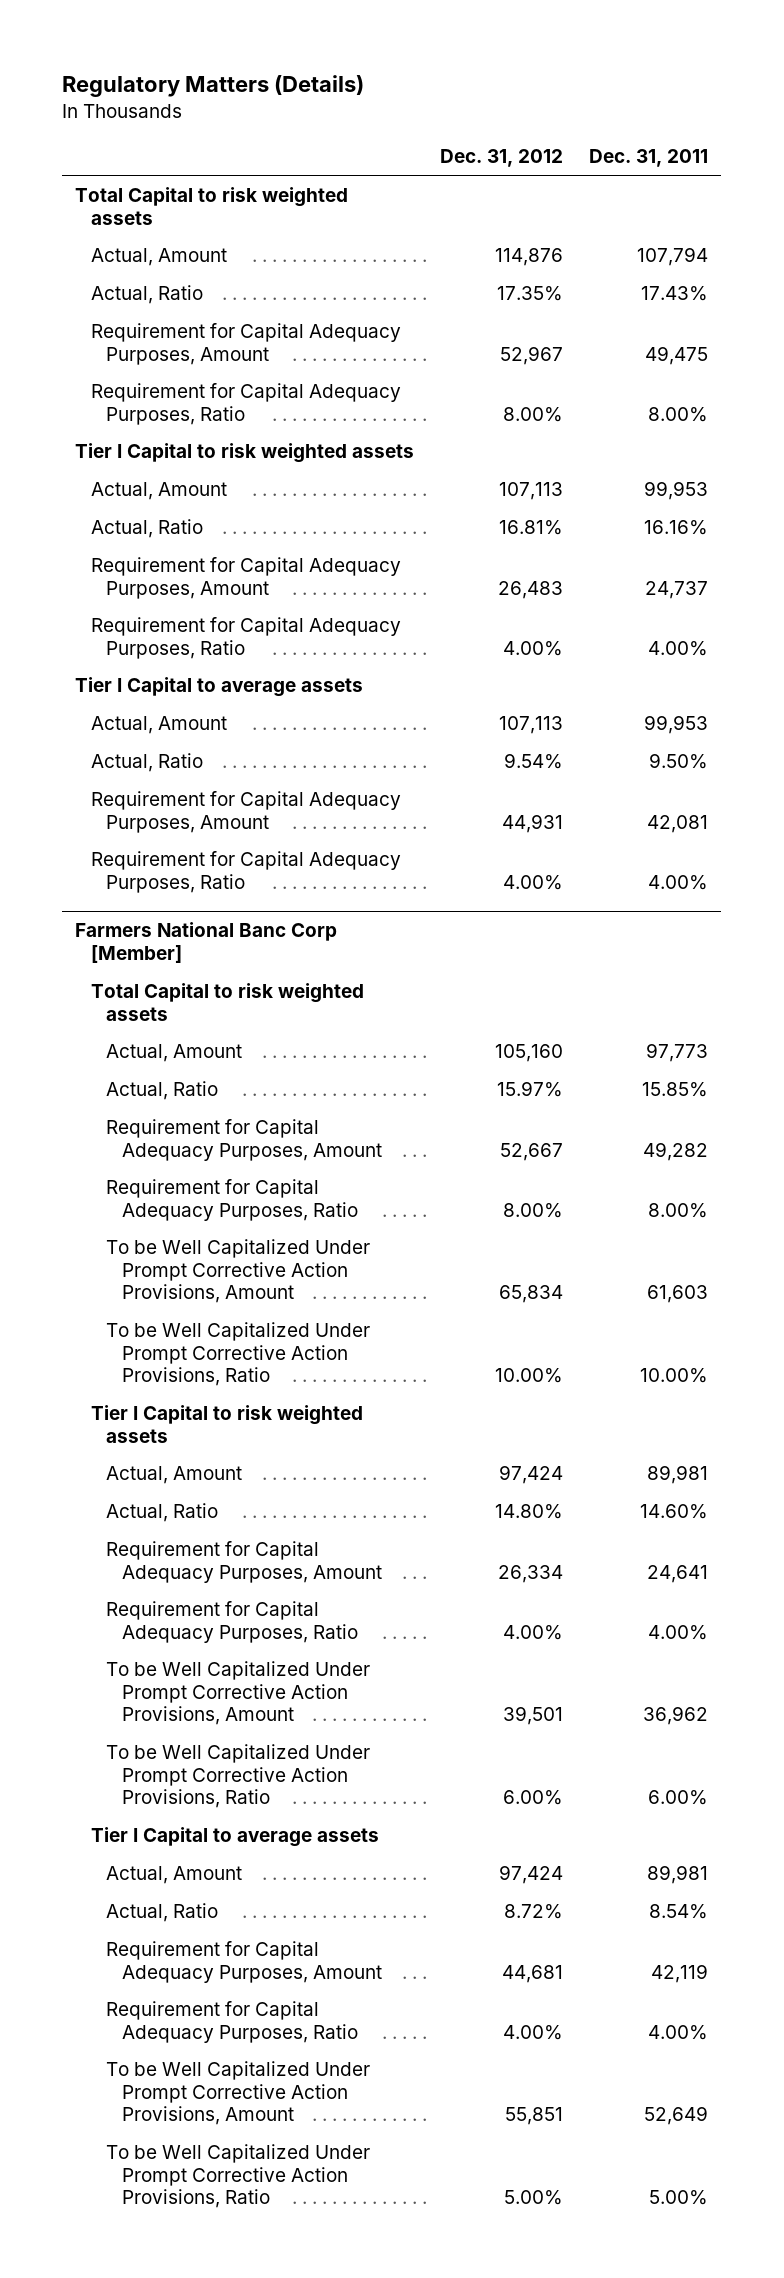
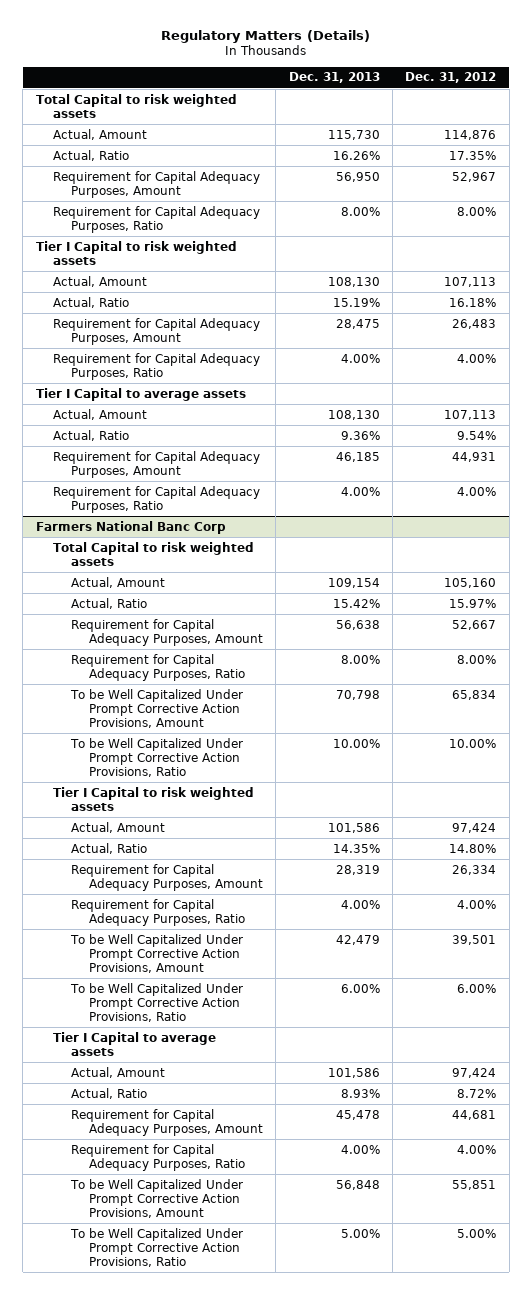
- | Dec. 31, 2012 | Dec. 31, 2011
+ | Dec. 31, 2013 | Dec. 31, 2012
- Actual, Ratio | 16.81% | 16.16%
+ Actual, Ratio | 15.19% | 16.18%
- Farmers National Banc Corp [Member]
+ Farmers National Banc Corp

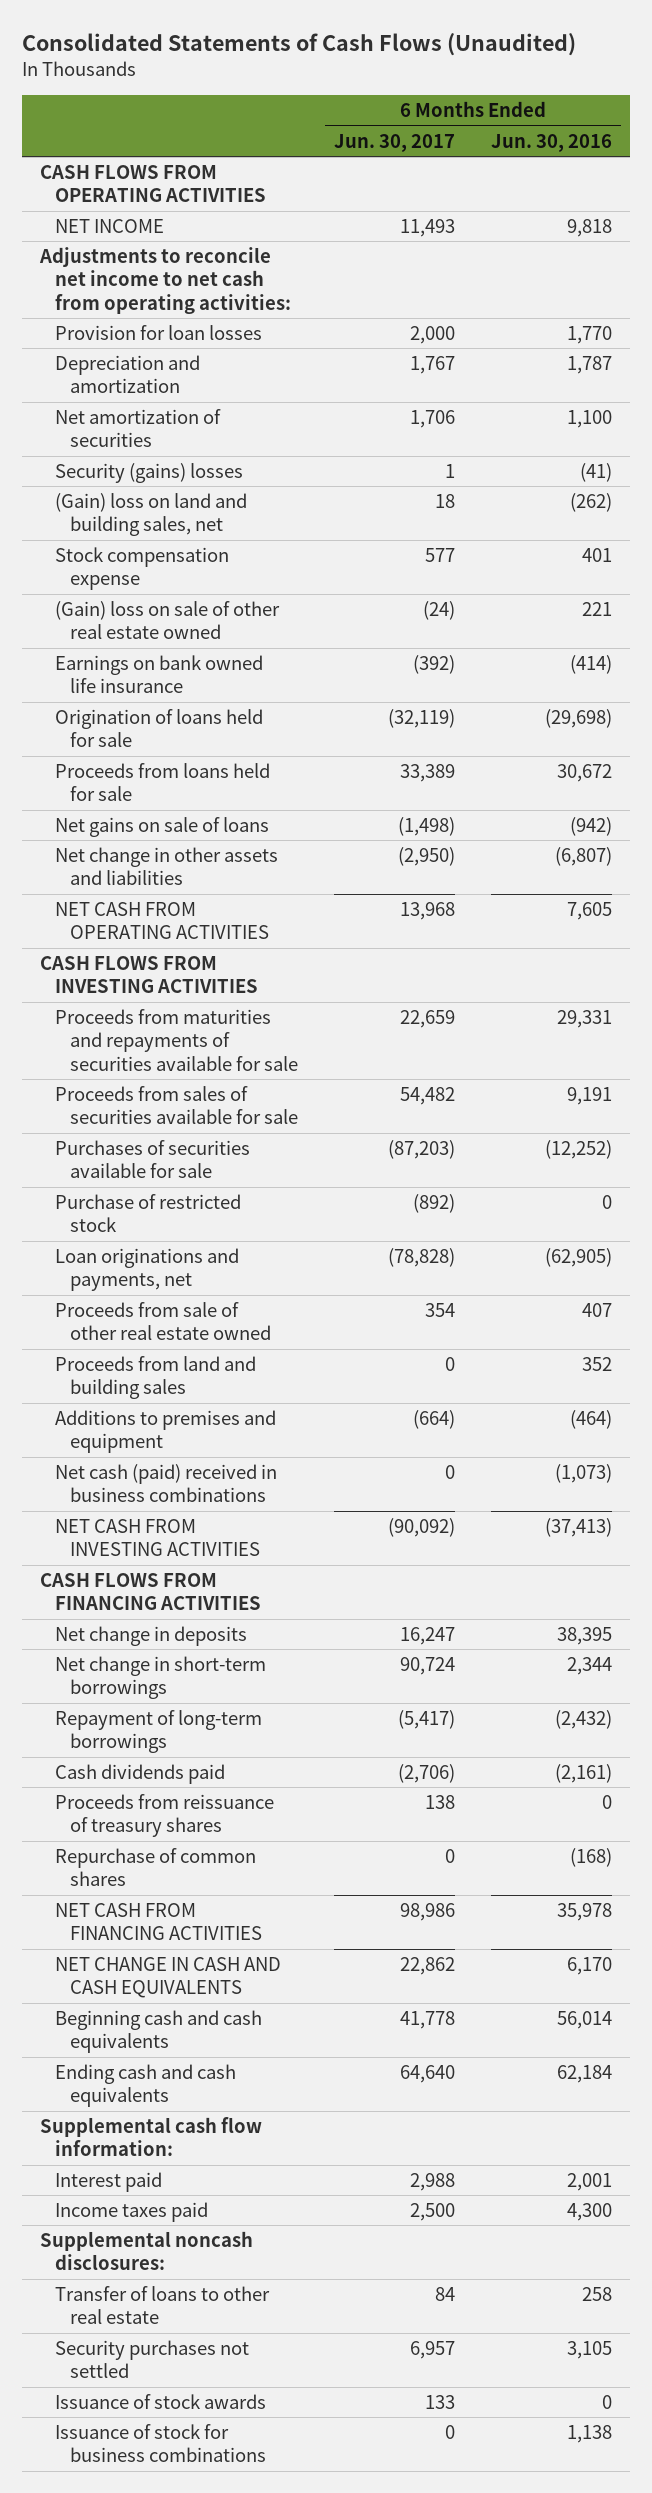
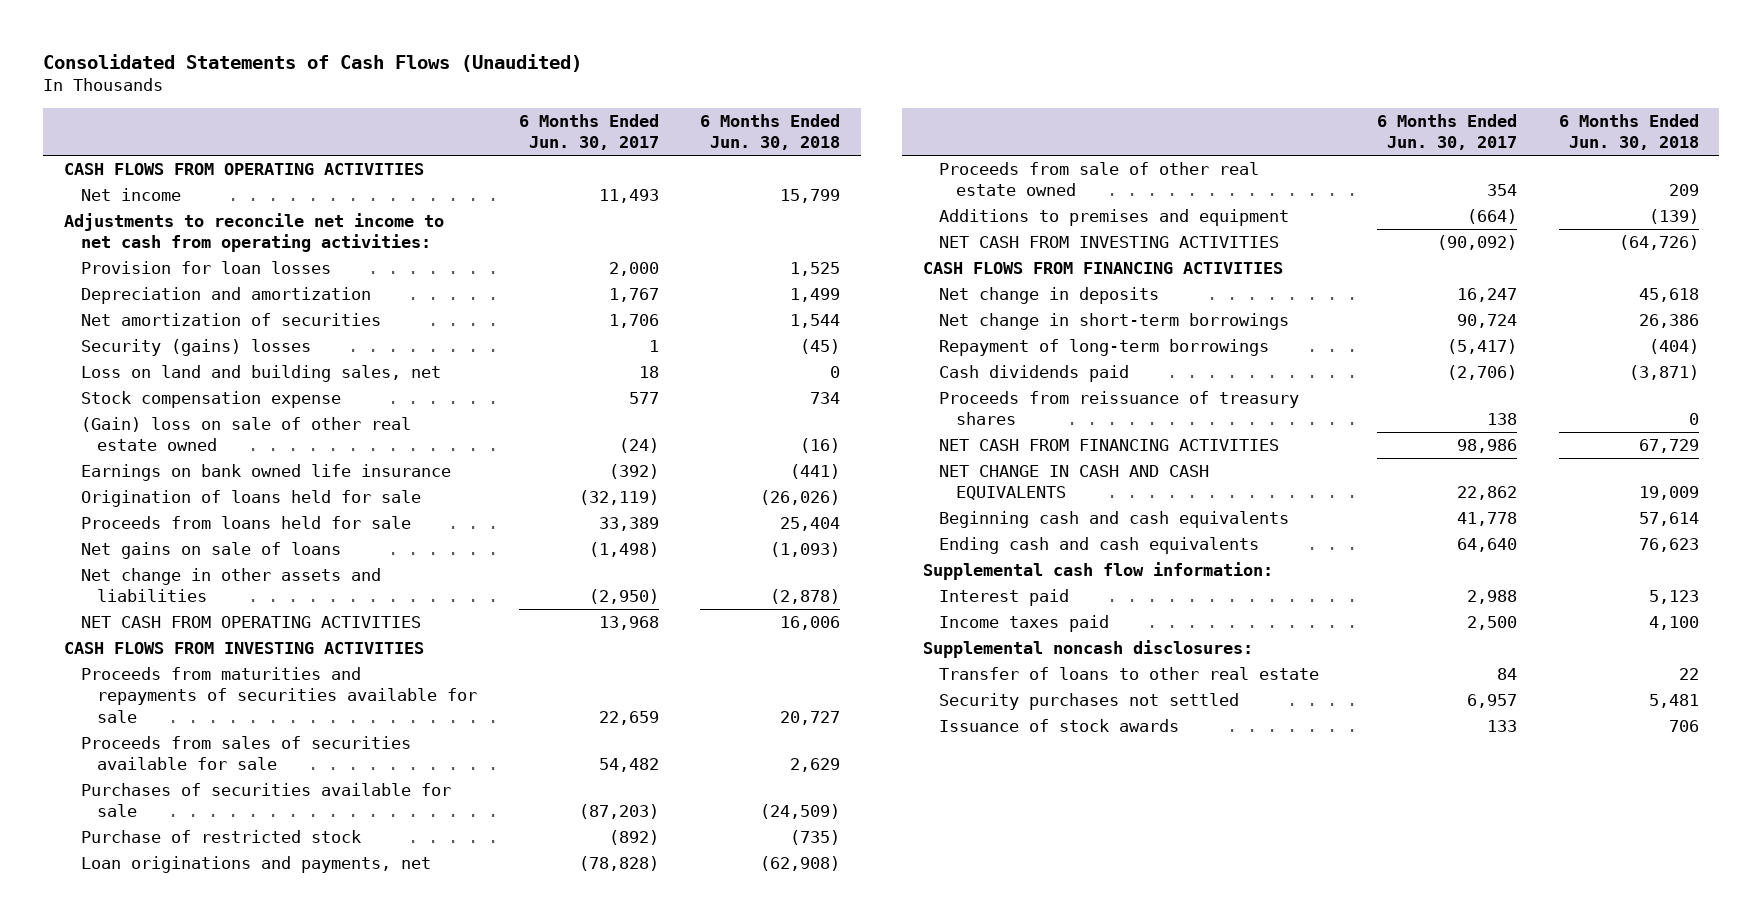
- | 6 Months Ended Jun. 30, 2017 | 6 Months Ended Jun. 30, 2016
+ | 6 Months Ended Jun. 30, 2017 | 6 Months Ended Jun. 30, 2018
- NET INCOME | 11,493 | 9,818
+ Net income | 11,493 | 15,799
- (Gain) loss on land and building sales, net | 18 | (262)
+ Loss on land and building sales, net | 18 | 0
- Proceeds from land and building sales | 0 | 352
- Net cash (paid) received in business combinations | 0 | (1,073)
- Repurchase of common shares | 0 | (168)
- Issuance of stock for business combinations | 0 | 1,138

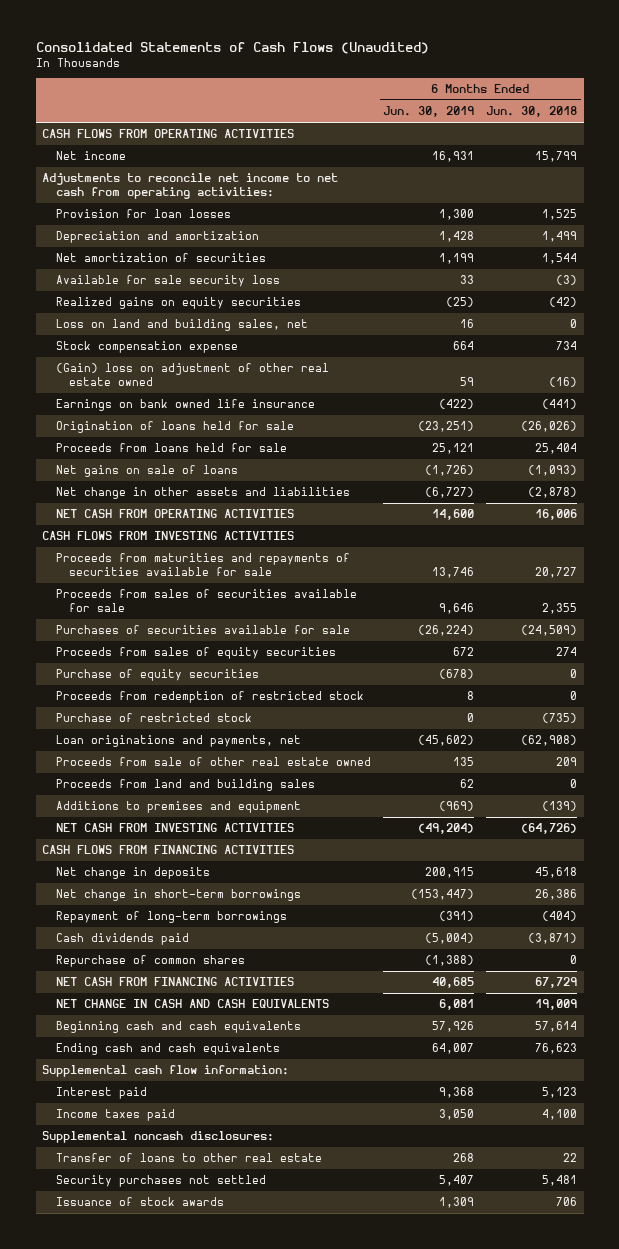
- | 6 Months Ended Jun. 30, 2017 | 6 Months Ended Jun. 30, 2018
+ | 6 Months Ended Jun. 30, 2019 | 6 Months Ended Jun. 30, 2018
- Security (gains) losses | 1 | (45)
+ Available for sale security loss | 33 | (3)
+ Realized gains on equity securities | (25) | (42)
- (Gain) loss on sale of other real estate owned | (24) | (16)
+ (Gain) loss on adjustment of other real estate owned | 59 | (16)
- Proceeds from sales of securities available for sale | 54,482 | 2,629
+ Proceeds from sales of securities available for sale | 9,646 | 2,355
+ Proceeds from sales of equity securities | 672 | 274
+ Purchase of equity securities | (678) | 0
+ Proceeds from redemption of restricted stock | 8 | 0
+ Proceeds from land and building sales | 62 | 0
- Proceeds from reissuance of treasury shares | 138 | 0
+ Repurchase of common shares | (1,388) | 0

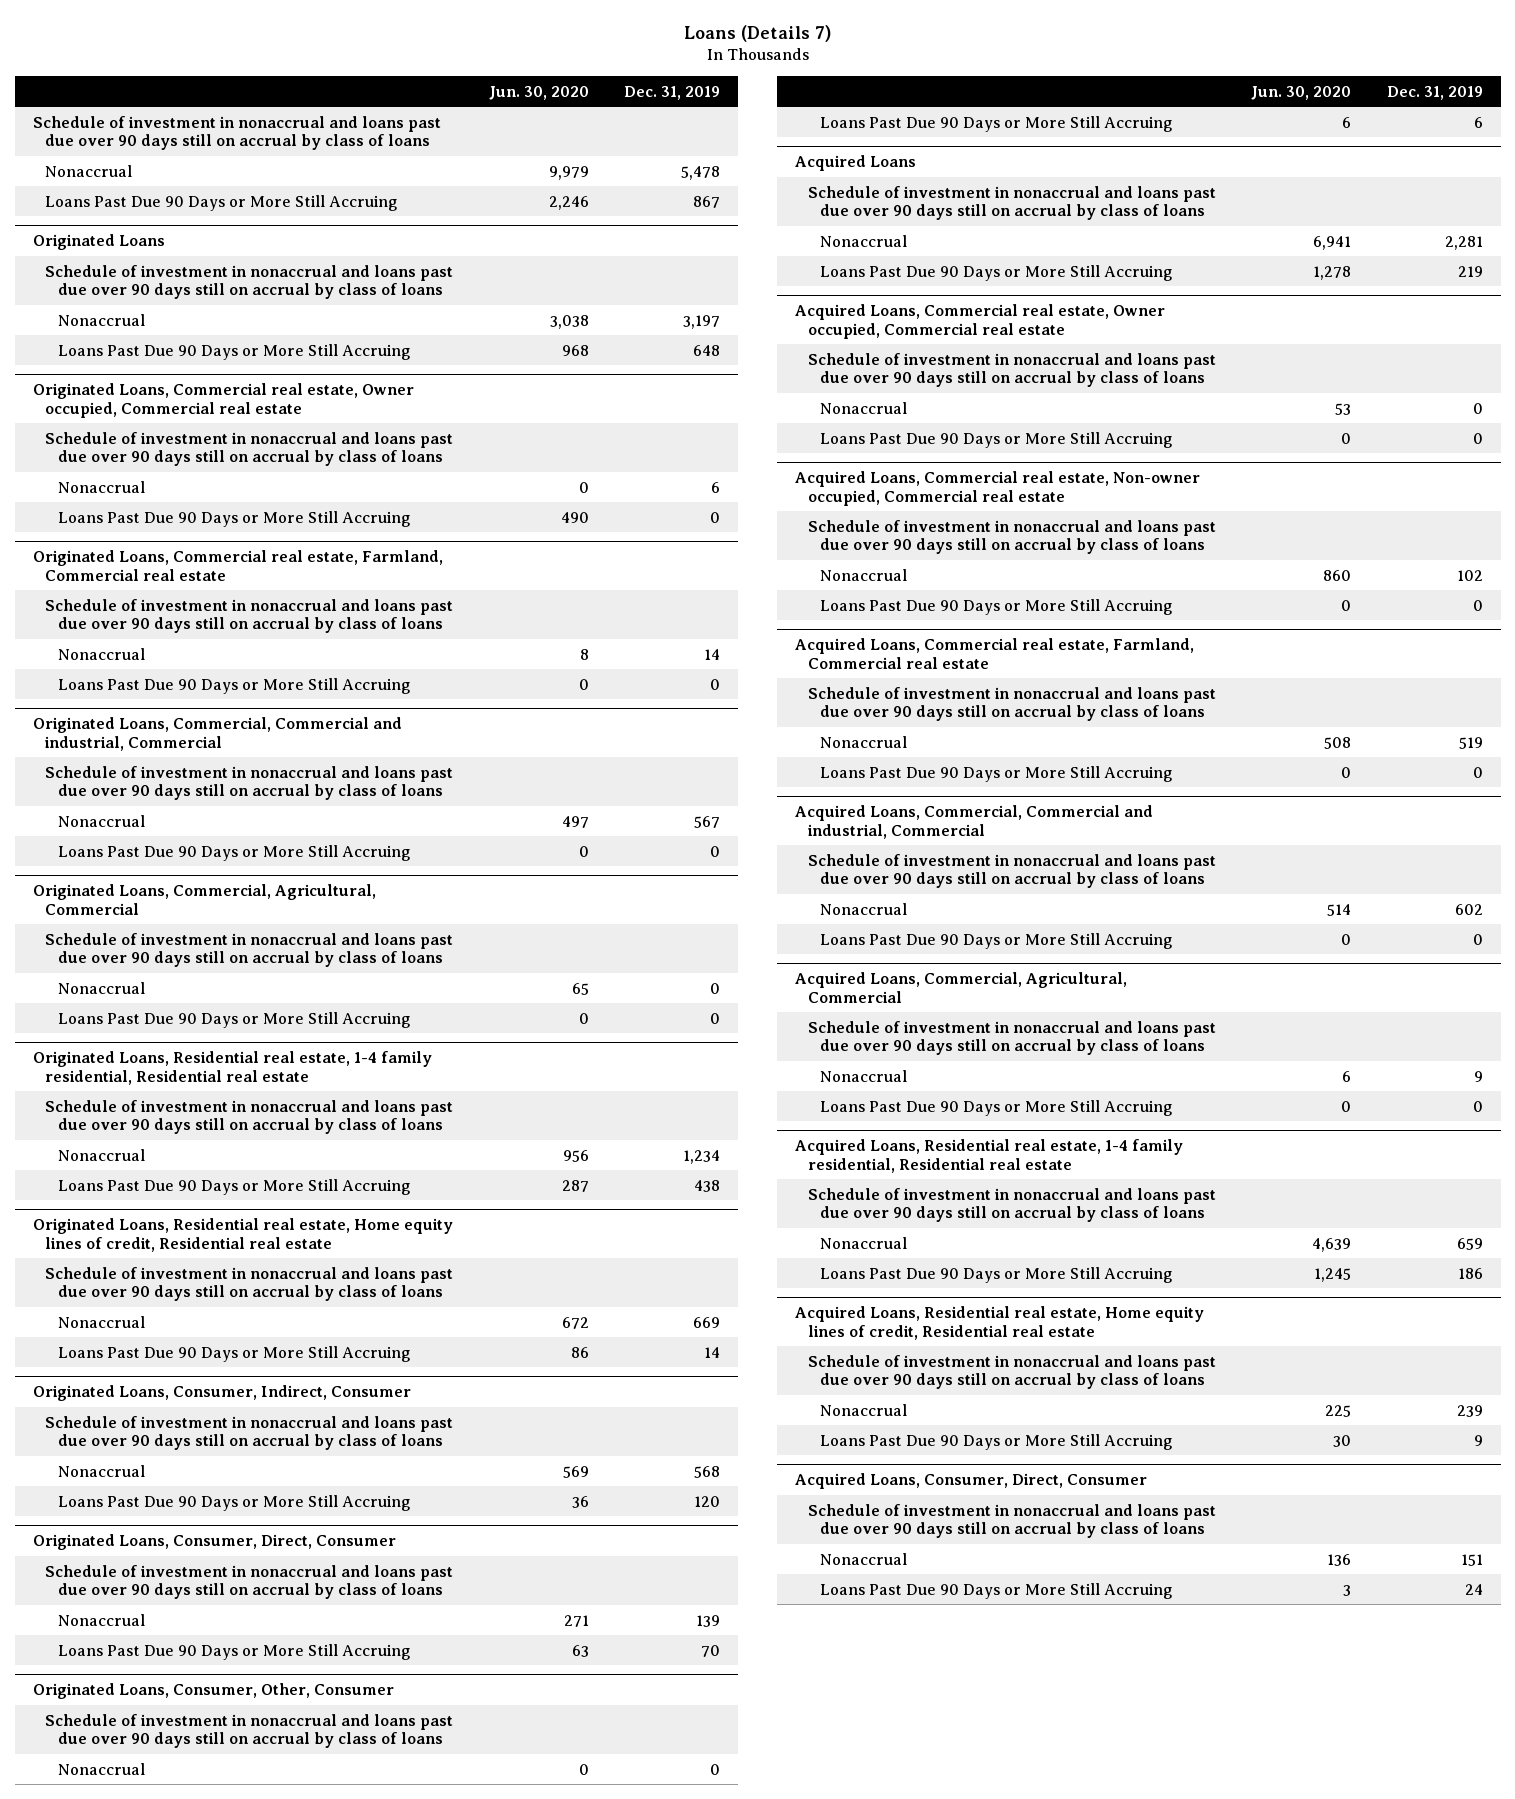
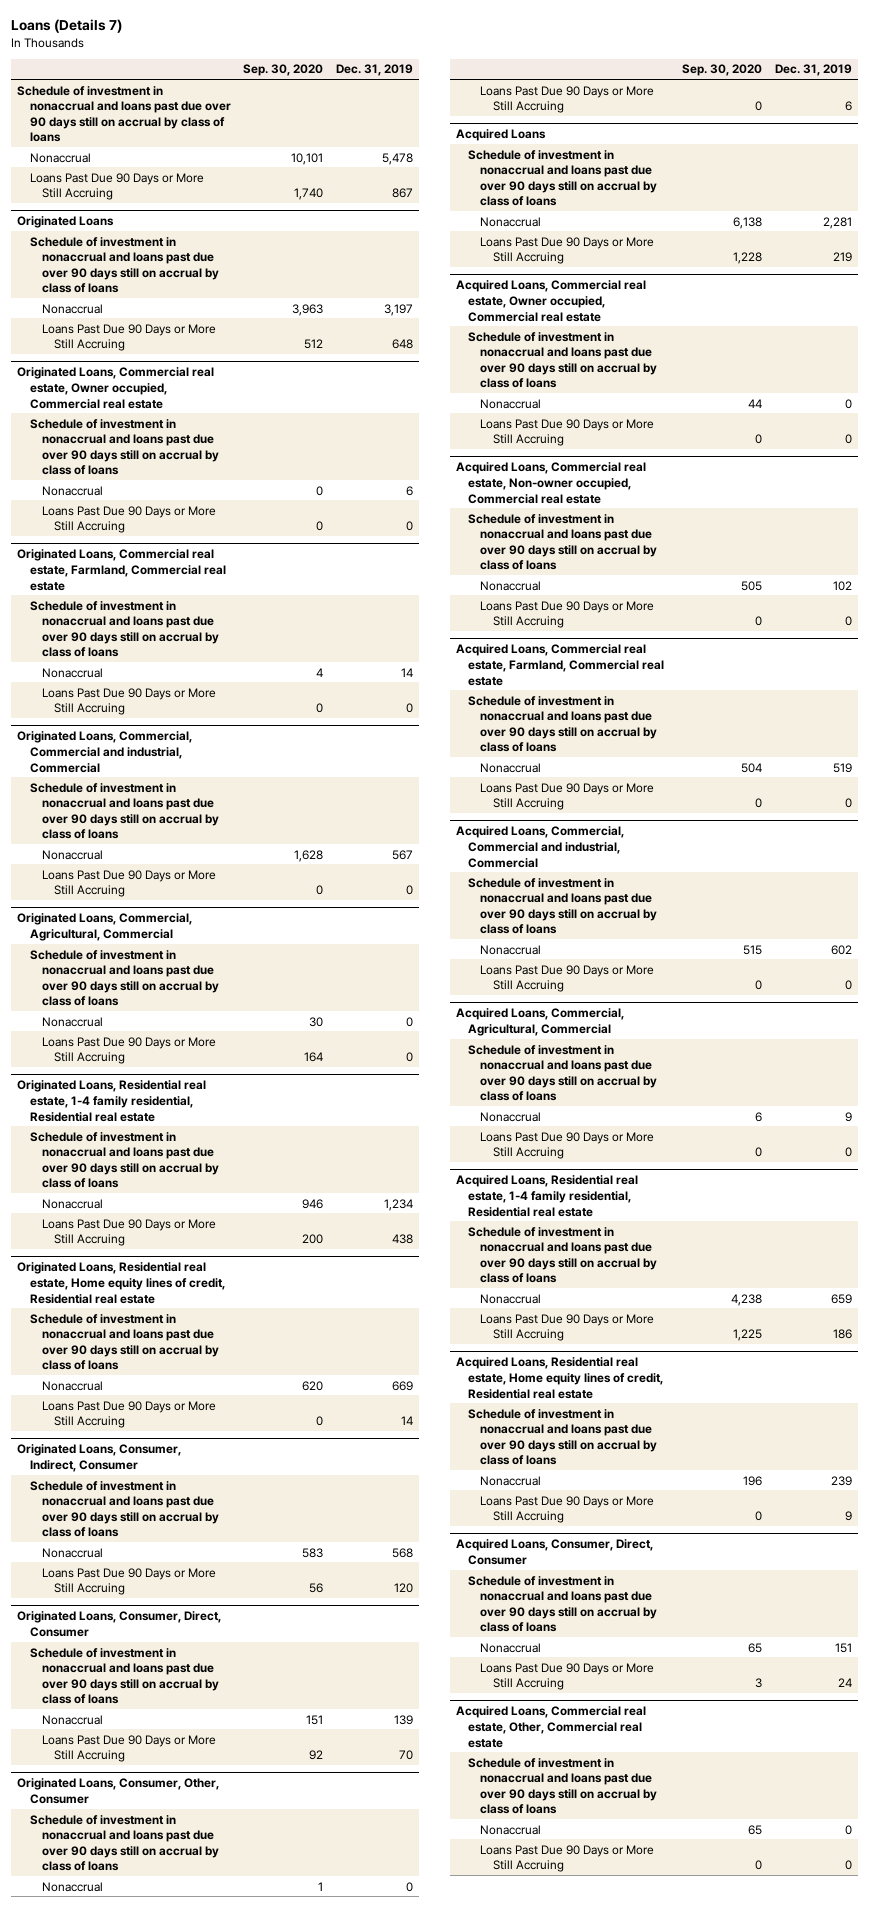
- | Jun. 30, 2020 | Dec. 31, 2019
+ | Sep. 30, 2020 | Dec. 31, 2019
+ Acquired Loans, Commercial real estate, Other, Commercial real estate
+ Schedule of investment in nonaccrual and loans past due over 90 days still on accrual by class of loans
+ Nonaccrual | 65 | 0
+ Loans Past Due 90 Days or More Still Accruing | 0 | 0

